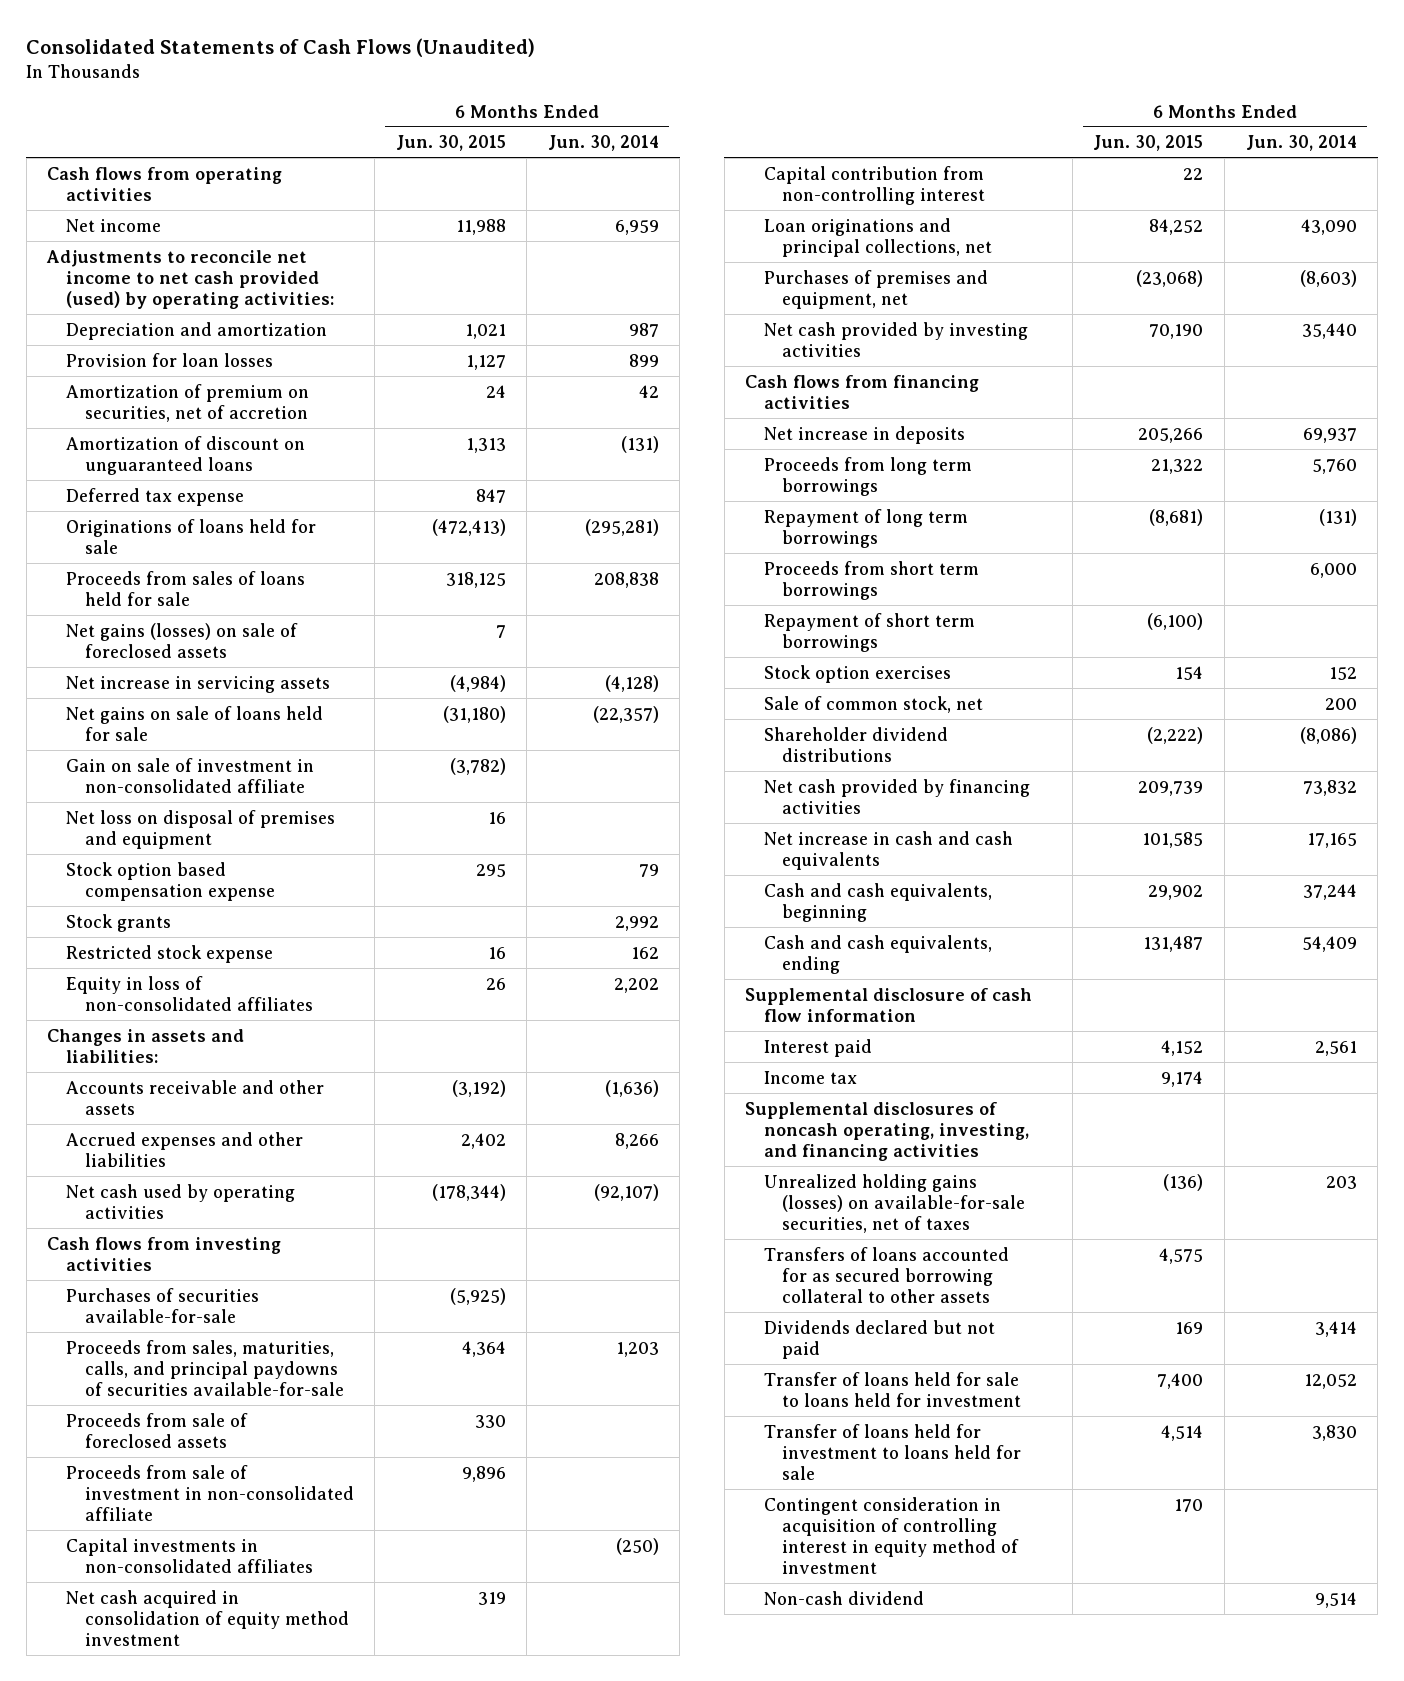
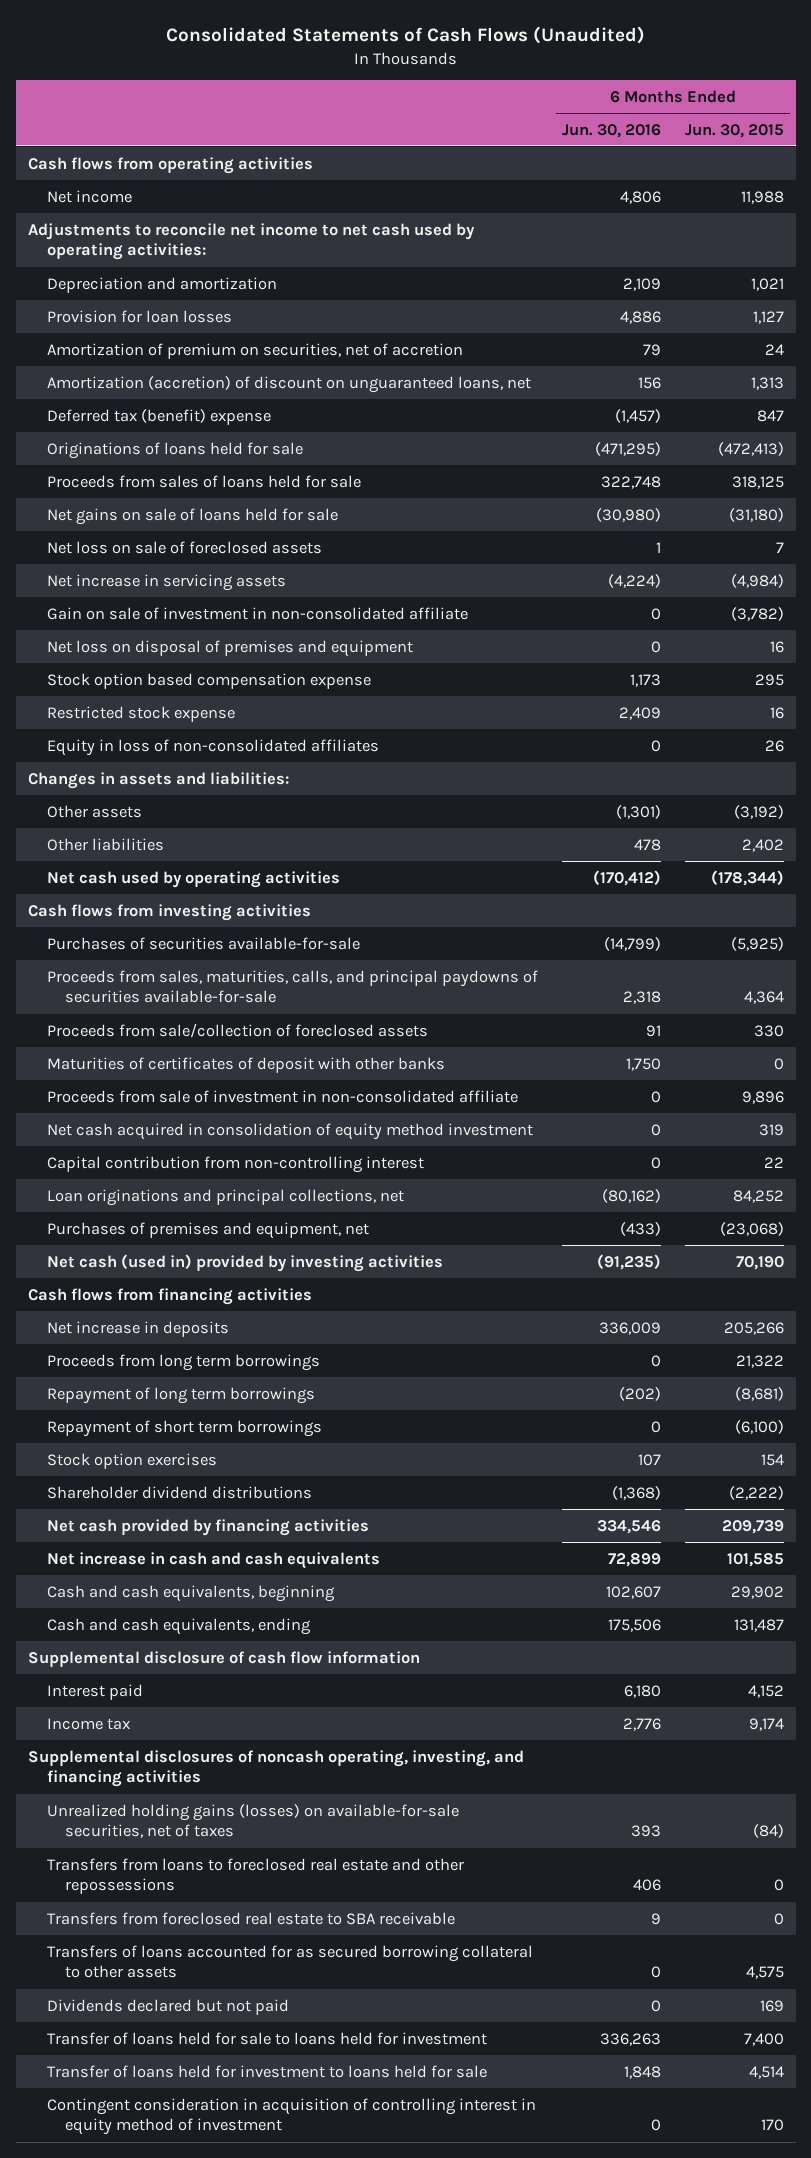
- | 6 Months Ended Jun. 30, 2015 | 6 Months Ended Jun. 30, 2014
+ | 6 Months Ended Jun. 30, 2016 | 6 Months Ended Jun. 30, 2015
- Adjustments to reconcile net income to net cash provided (used) by operating activities:
+ Adjustments to reconcile net income to net cash used by operating activities:
- Amortization of discount on unguaranteed loans | 1,313 | (131)
- Deferred tax expense | 847 |
+ Amortization (accretion) of discount on unguaranteed loans, net | 156 | 1,313
+ Deferred tax (benefit) expense | (1,457) | 847
- Net gains (losses) on sale of foreclosed assets | 7 |
+ Net loss on sale of foreclosed assets | 1 | 7
moved down: Net increase in servicing assets | (4,224) | (4,984)
- Stock grants | | 2,992
- Accounts receivable and other assets | (3,192) | (1,636)
- Accrued expenses and other liabilities | 2,402 | 8,266
+ Other assets | (1,301) | (3,192)
+ Other liabilities | 478 | 2,402
- Proceeds from sale of foreclosed assets | 330 |
+ Proceeds from sale/collection of foreclosed assets | 91 | 330
+ Maturities of certificates of deposit with other banks | 1,750 | 0
- Capital investments in non-consolidated affiliates | | (250)
- Net cash provided by investing activities | 70,190 | 35,440
+ Net cash (used in) provided by investing activities | (91,235) | 70,190
- Proceeds from short term borrowings | | 6,000
- Sale of common stock, net | | 200
- Unrealized holding gains (losses) on available-for-sale securities, net of taxes | (136) | 203
+ Unrealized holding gains (losses) on available-for-sale securities, net of taxes | 393 | (84)
+ Transfers from loans to foreclosed real estate and other repossessions | 406 | 0
+ Transfers from foreclosed real estate to SBA receivable | 9 | 0
- Non-cash dividend | | 9,514

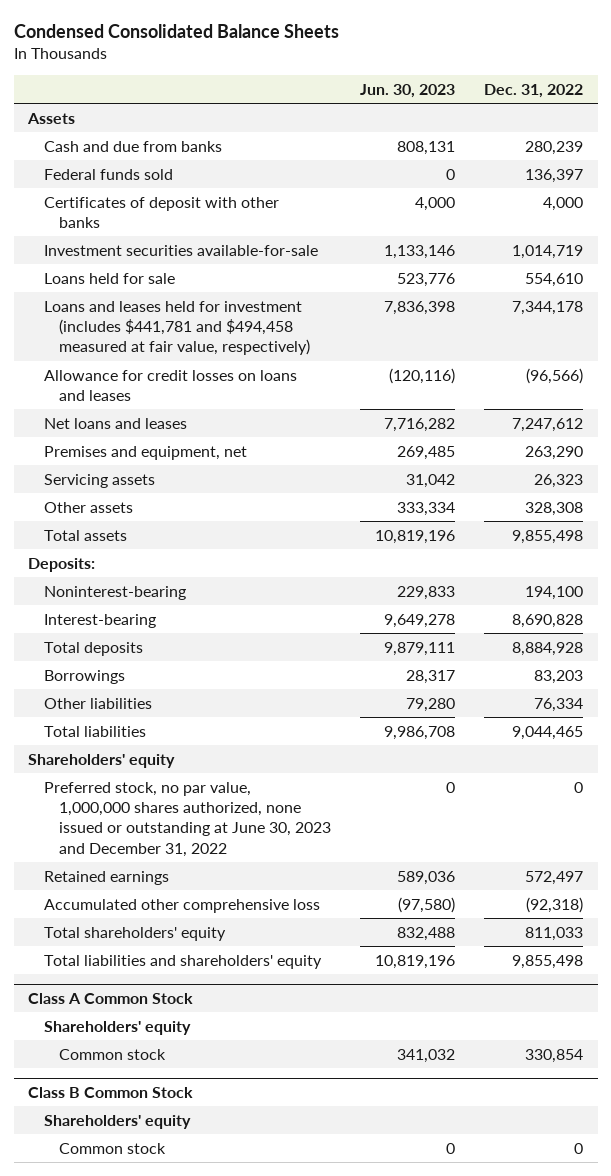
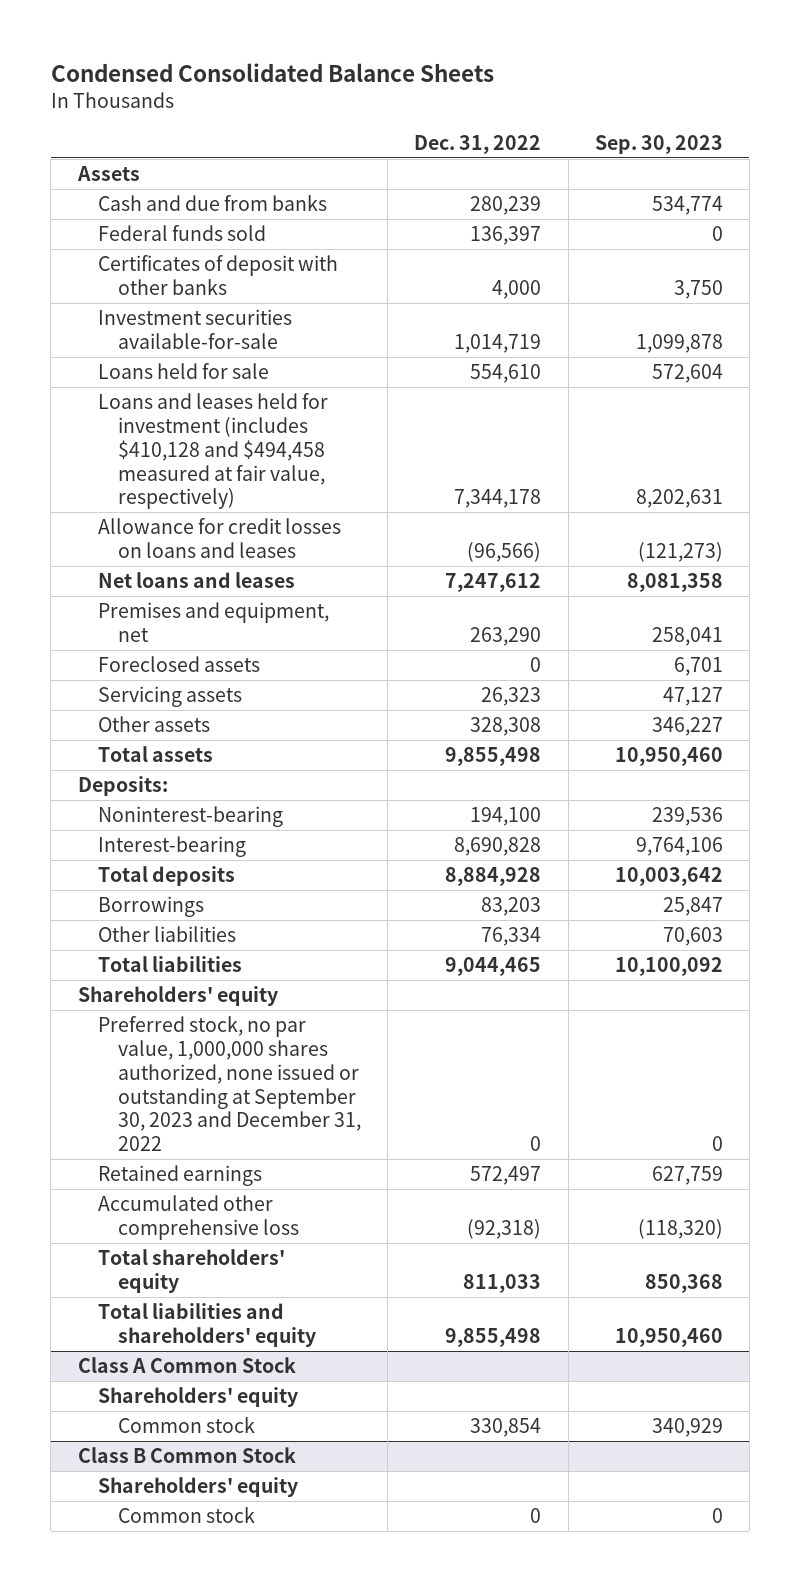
- | Jun. 30, 2023 | Dec. 31, 2022
+ | Dec. 31, 2022 | Sep. 30, 2023
- Loans and leases held for investment (includes $441,781 and $494,458 measured at fair value, respectively) | 7,836,398 | 7,344,178
+ Loans and leases held for investment (includes $410,128 and $494,458 measured at fair value, respectively) | 7,344,178 | 8,202,631
+ Foreclosed assets | 0 | 6,701
- Preferred stock, no par value, 1,000,000 shares authorized, none issued or outstanding at June 30, 2023 and December 31, 2022 | 0 | 0
+ Preferred stock, no par value, 1,000,000 shares authorized, none issued or outstanding at September 30, 2023 and December 31, 2022 | 0 | 0

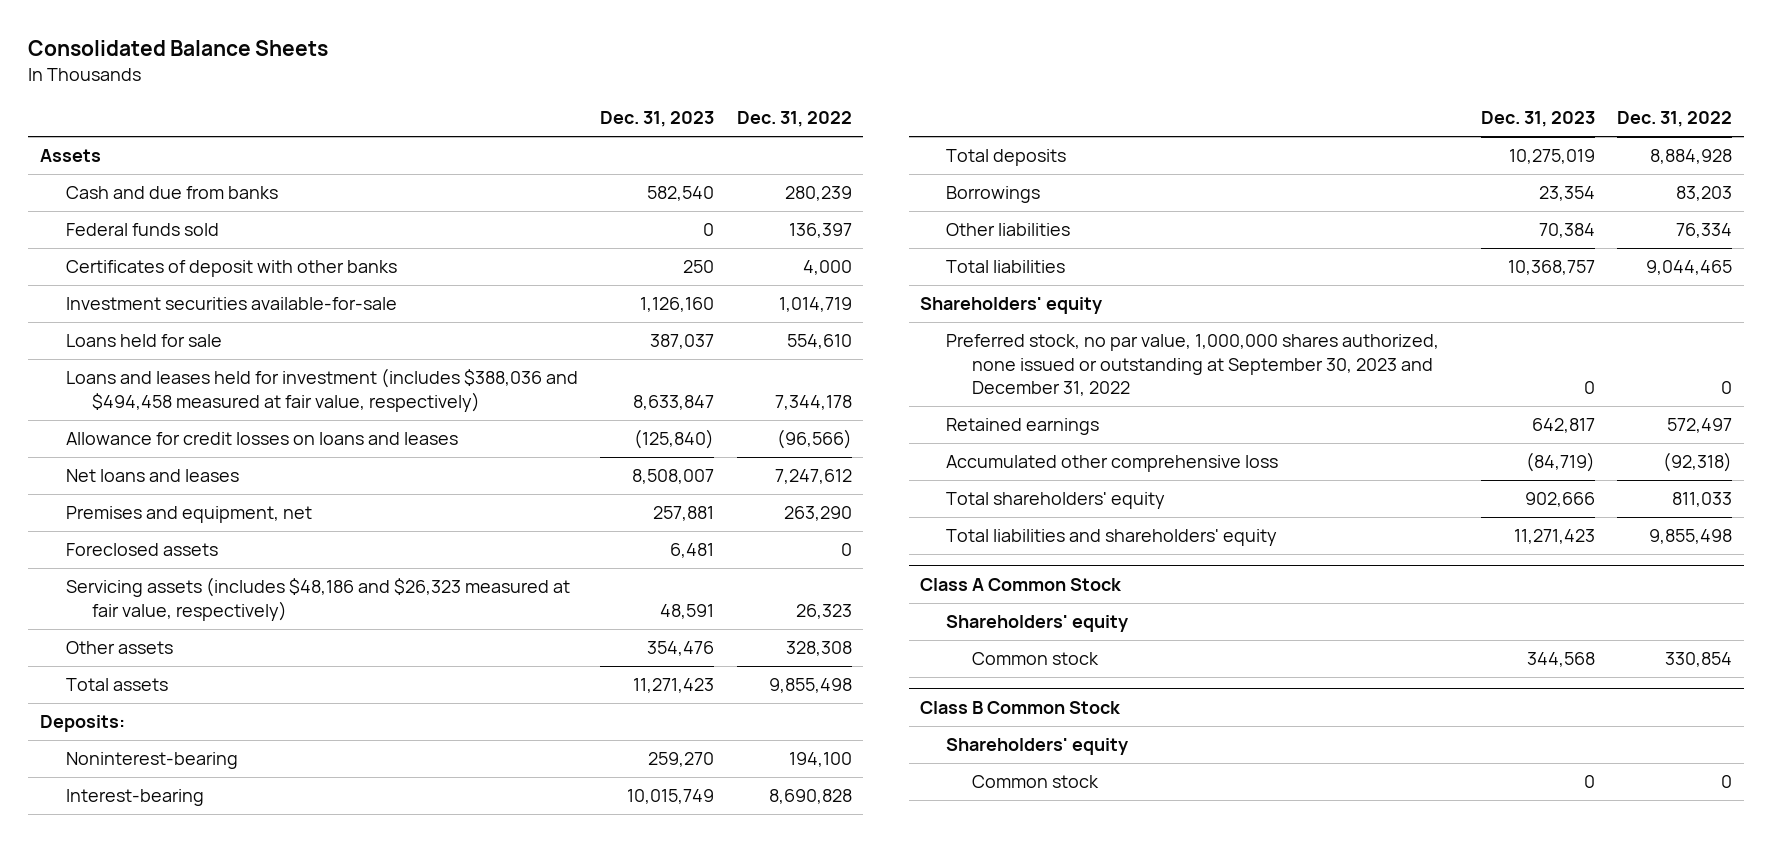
- Condensed Consolidated Balance Sheets
+ Consolidated Balance Sheets
- | Dec. 31, 2022 | Sep. 30, 2023
+ | Dec. 31, 2023 | Dec. 31, 2022
- Loans and leases held for investment (includes $410,128 and $494,458 measured at fair value, respectively) | 7,344,178 | 8,202,631
+ Loans and leases held for investment (includes $388,036 and $494,458 measured at fair value, respectively) | 8,633,847 | 7,344,178
- Servicing assets | 26,323 | 47,127
+ Servicing assets (includes $48,186 and $26,323 measured at fair value, respectively) | 48,591 | 26,323

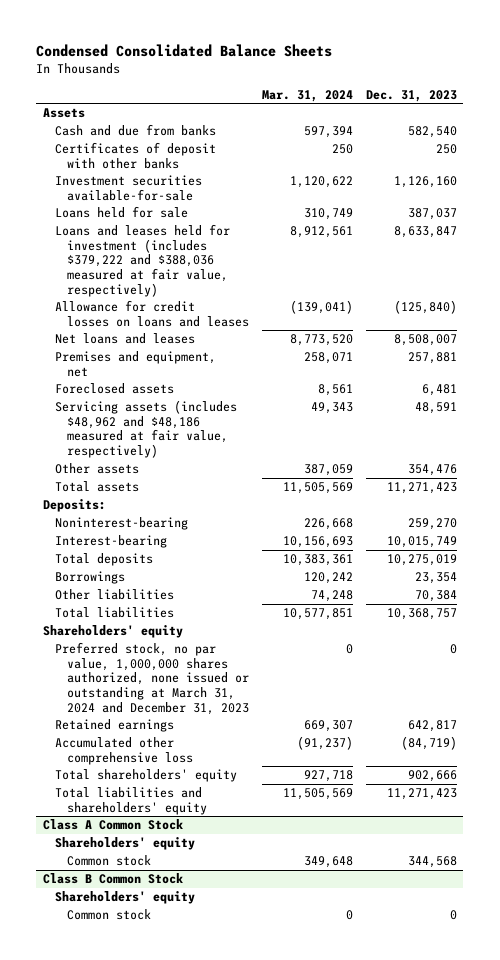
- Consolidated Balance Sheets
+ Condensed Consolidated Balance Sheets
- | Dec. 31, 2023 | Dec. 31, 2022
+ | Mar. 31, 2024 | Dec. 31, 2023
- Federal funds sold | 0 | 136,397
- Loans and leases held for investment (includes $388,036 and $494,458 measured at fair value, respectively) | 8,633,847 | 7,344,178
+ Loans and leases held for investment (includes $379,222 and $388,036 measured at fair value, respectively) | 8,912,561 | 8,633,847
- Servicing assets (includes $48,186 and $26,323 measured at fair value, respectively) | 48,591 | 26,323
+ Servicing assets (includes $48,962 and $48,186 measured at fair value, respectively) | 49,343 | 48,591
- Preferred stock, no par value, 1,000,000 shares authorized, none issued or outstanding at September 30, 2023 and December 31, 2022 | 0 | 0
+ Preferred stock, no par value, 1,000,000 shares authorized, none issued or outstanding at March 31, 2024 and December 31, 2023 | 0 | 0

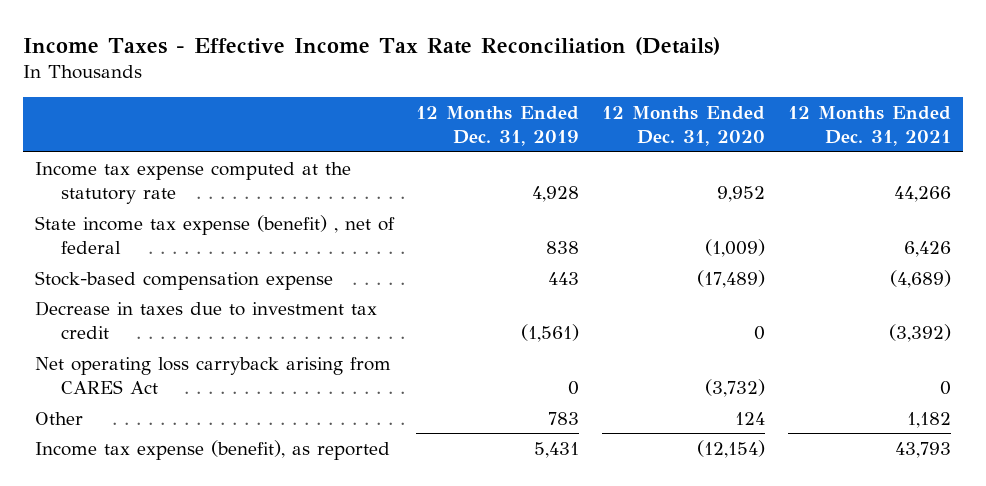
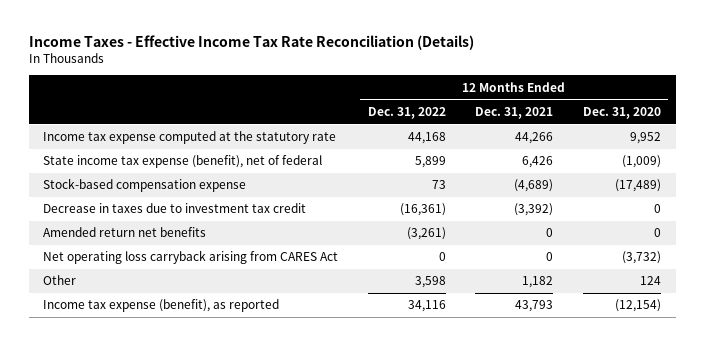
- | 12 Months Ended Dec. 31, 2019 | 12 Months Ended Dec. 31, 2020 | 12 Months Ended Dec. 31, 2021
+ | 12 Months Ended Dec. 31, 2022 | 12 Months Ended Dec. 31, 2021 | 12 Months Ended Dec. 31, 2020
- State income tax expense (benefit) , net of federal | 838 | (1,009) | 6,426
+ State income tax expense (benefit), net of federal | 5,899 | 6,426 | (1,009)
+ Amended return net benefits | (3,261) | 0 | 0

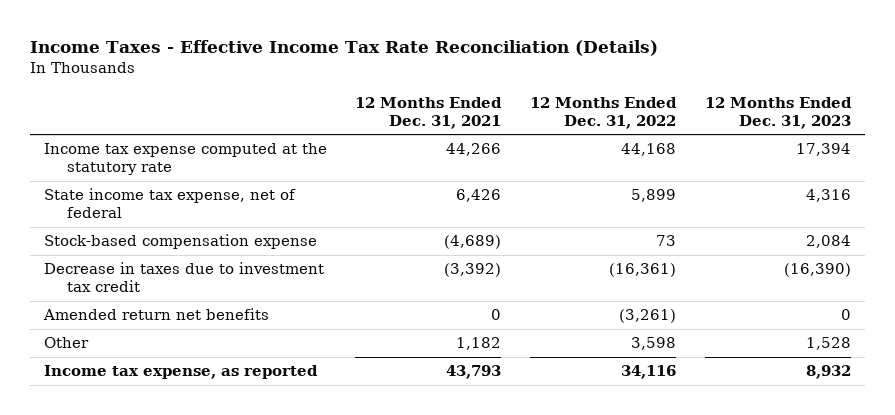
- | 12 Months Ended Dec. 31, 2022 | 12 Months Ended Dec. 31, 2021 | 12 Months Ended Dec. 31, 2020
+ | 12 Months Ended Dec. 31, 2021 | 12 Months Ended Dec. 31, 2022 | 12 Months Ended Dec. 31, 2023
- State income tax expense (benefit), net of federal | 5,899 | 6,426 | (1,009)
+ State income tax expense, net of federal | 6,426 | 5,899 | 4,316
- Net operating loss carryback arising from CARES Act | 0 | 0 | (3,732)
- Income tax expense (benefit), as reported | 34,116 | 43,793 | (12,154)
+ Income tax expense, as reported | 43,793 | 34,116 | 8,932

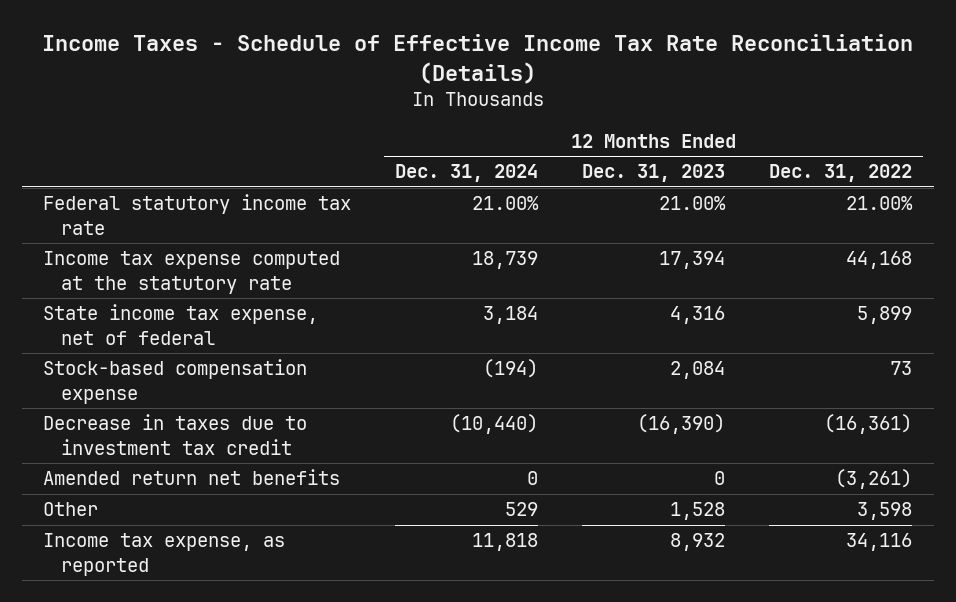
- Income Taxes - Effective Income Tax Rate Reconciliation (Details)
+ Income Taxes - Schedule of Effective Income Tax Rate Reconciliation (Details)
- | 12 Months Ended Dec. 31, 2021 | 12 Months Ended Dec. 31, 2022 | 12 Months Ended Dec. 31, 2023
+ | 12 Months Ended Dec. 31, 2024 | 12 Months Ended Dec. 31, 2023 | 12 Months Ended Dec. 31, 2022
+ Federal statutory income tax rate | 21.00% | 21.00% | 21.00%

